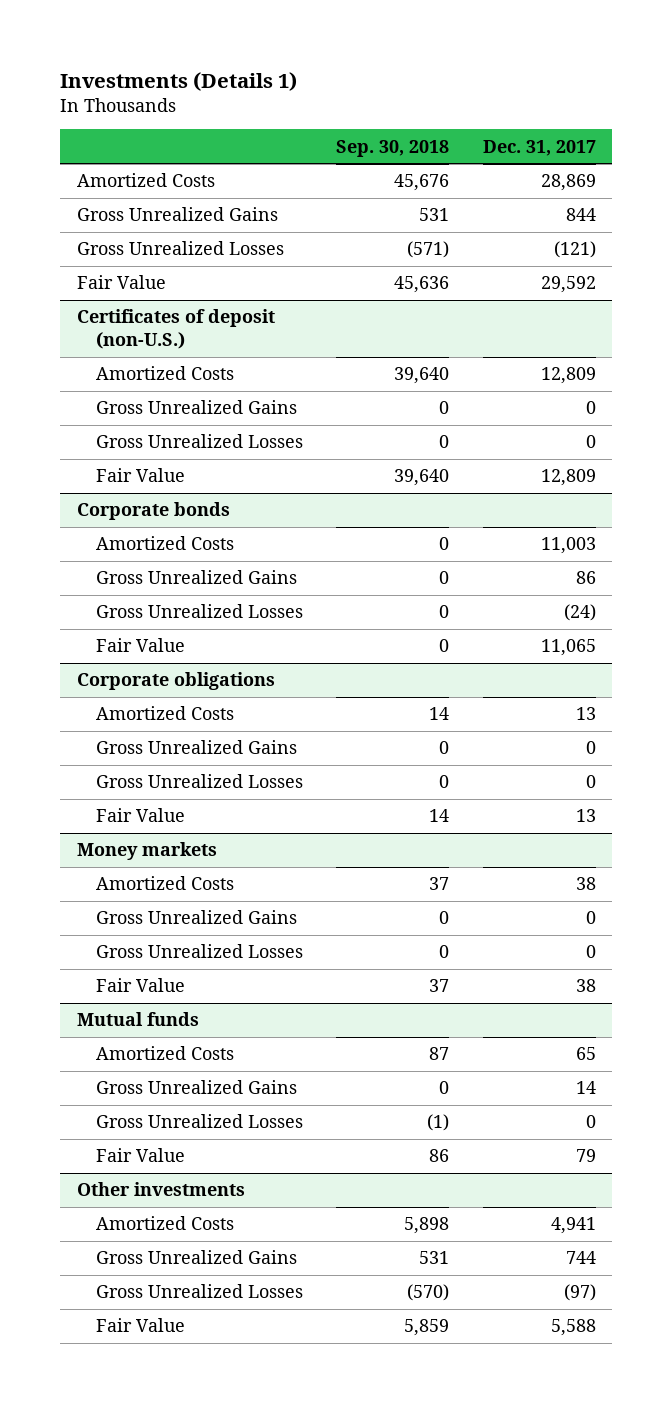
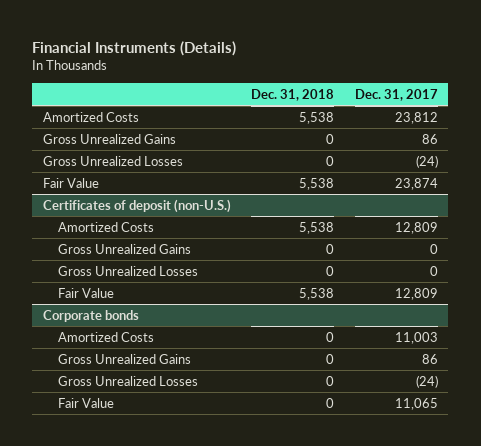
- Investments (Details 1)
+ Financial Instruments (Details)
- | Sep. 30, 2018 | Dec. 31, 2017
+ | Dec. 31, 2018 | Dec. 31, 2017
- Amortized Costs | 45,676 | 28,869
- Gross Unrealized Gains | 531 | 844
- Gross Unrealized Losses | (571) | (121)
- Fair Value | 45,636 | 29,592
+ Amortized Costs | 5,538 | 23,812
+ Gross Unrealized Gains | 0 | 86
+ Gross Unrealized Losses | 0 | (24)
+ Fair Value | 5,538 | 23,874
- Corporate obligations
- Amortized Costs | 14 | 13
- Gross Unrealized Gains | 0 | 0
- Gross Unrealized Losses | 0 | 0
- Fair Value | 14 | 13
- Money markets
- Amortized Costs | 37 | 38
- Gross Unrealized Gains | 0 | 0
- Gross Unrealized Losses | 0 | 0
- Fair Value | 37 | 38
- Mutual funds
- Amortized Costs | 87 | 65
- Gross Unrealized Gains | 0 | 14
- Gross Unrealized Losses | (1) | 0
- Fair Value | 86 | 79
- Other investments
- Amortized Costs | 5,898 | 4,941
- Gross Unrealized Gains | 531 | 744
- Gross Unrealized Losses | (570) | (97)
- Fair Value | 5,859 | 5,588

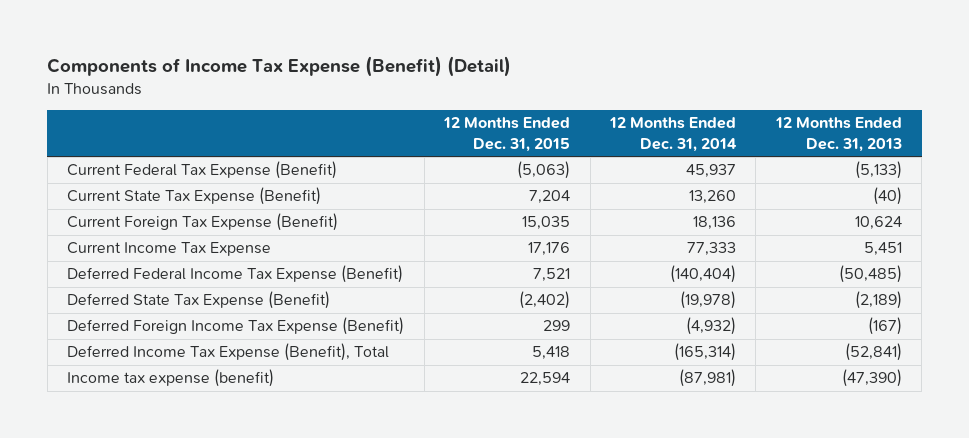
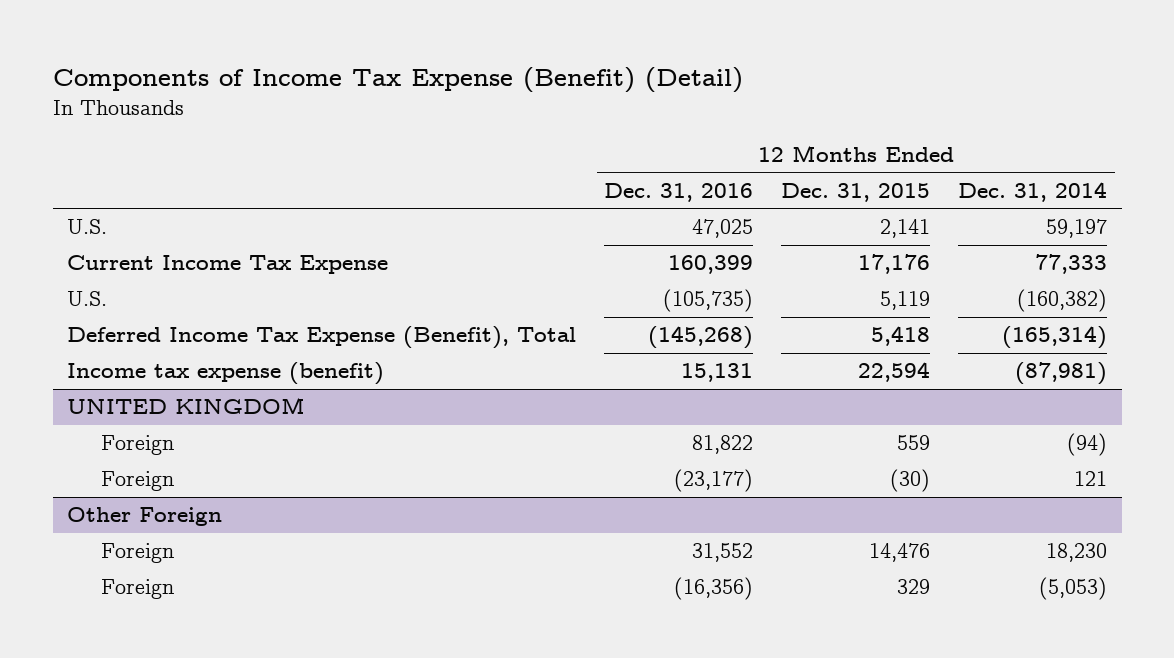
- | 12 Months Ended Dec. 31, 2015 | 12 Months Ended Dec. 31, 2014 | 12 Months Ended Dec. 31, 2013
+ | 12 Months Ended Dec. 31, 2016 | 12 Months Ended Dec. 31, 2015 | 12 Months Ended Dec. 31, 2014
- Current Federal Tax Expense (Benefit) | (5,063) | 45,937 | (5,133)
- Current State Tax Expense (Benefit) | 7,204 | 13,260 | (40)
- Current Foreign Tax Expense (Benefit) | 15,035 | 18,136 | 10,624
+ U.S. | 47,025 | 2,141 | 59,197
- Deferred Federal Income Tax Expense (Benefit) | 7,521 | (140,404) | (50,485)
- Deferred State Tax Expense (Benefit) | (2,402) | (19,978) | (2,189)
- Deferred Foreign Income Tax Expense (Benefit) | 299 | (4,932) | (167)
+ U.S. | (105,735) | 5,119 | (160,382)
+ UNITED KINGDOM
+ Foreign | 81,822 | 559 | (94)
+ Foreign | (23,177) | (30) | 121
+ Other Foreign
+ Foreign | 31,552 | 14,476 | 18,230
+ Foreign | (16,356) | 329 | (5,053)

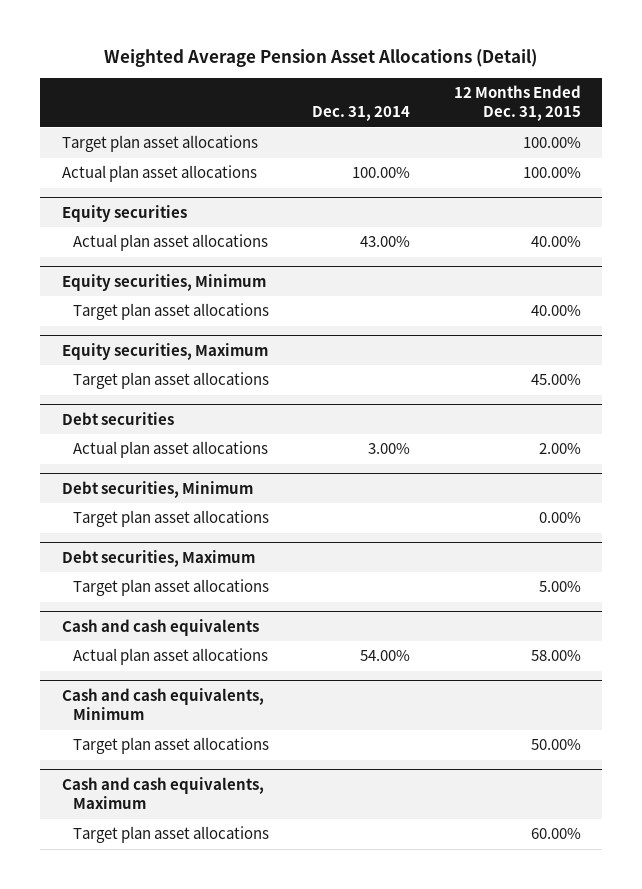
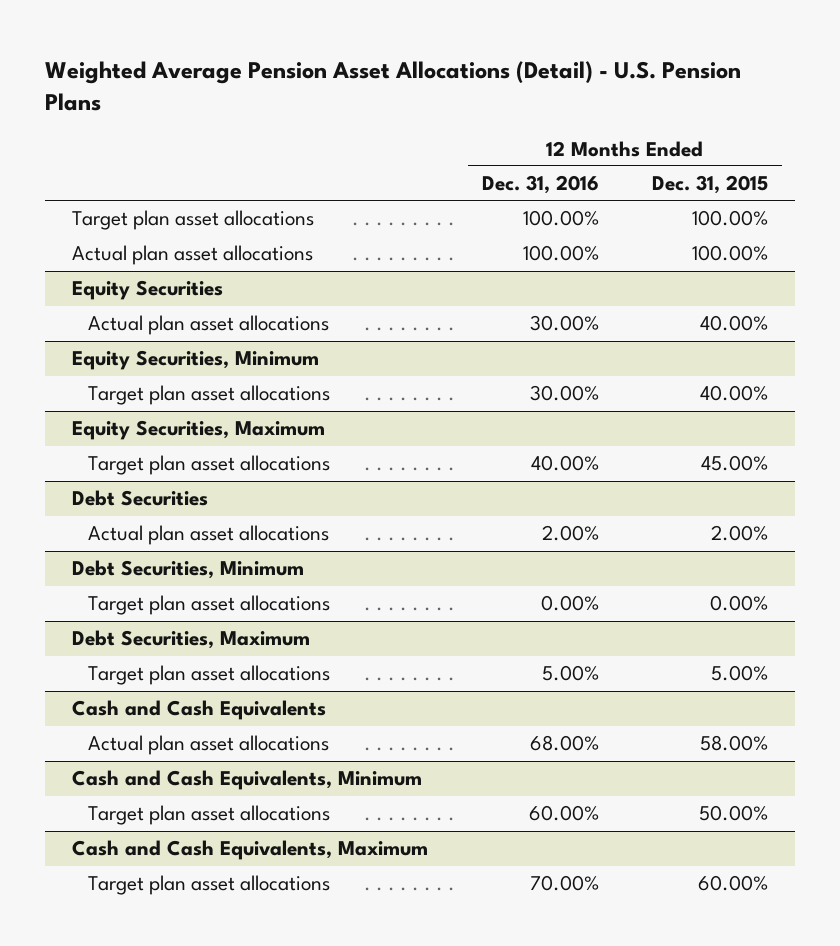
- Weighted Average Pension Asset Allocations (Detail)
+ Weighted Average Pension Asset Allocations (Detail) - U.S. Pension Plans
- | Dec. 31, 2014 | 12 Months Ended Dec. 31, 2015
+ | 12 Months Ended Dec. 31, 2016 | 12 Months Ended Dec. 31, 2015
- Equity securities
+ Equity Securities
- Equity securities, Minimum
+ Equity Securities, Minimum
- Equity securities, Maximum
+ Equity Securities, Maximum
- Debt securities
+ Debt Securities
- Debt securities, Minimum
+ Debt Securities, Minimum
- Debt securities, Maximum
+ Debt Securities, Maximum
- Cash and cash equivalents
+ Cash and Cash Equivalents
- Cash and cash equivalents, Minimum
+ Cash and Cash Equivalents, Minimum
- Cash and cash equivalents, Maximum
+ Cash and Cash Equivalents, Maximum

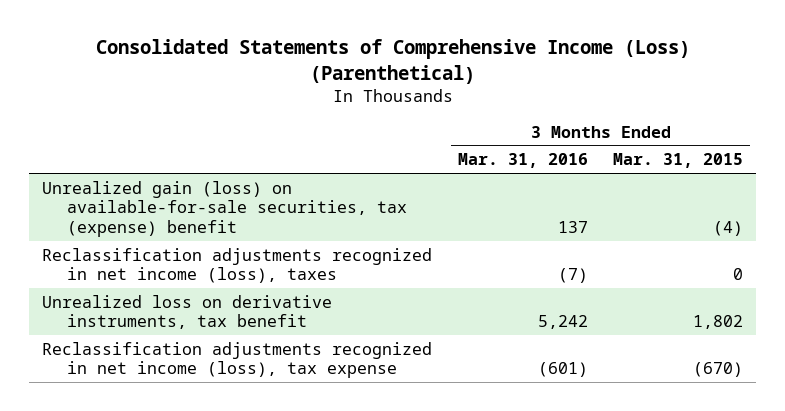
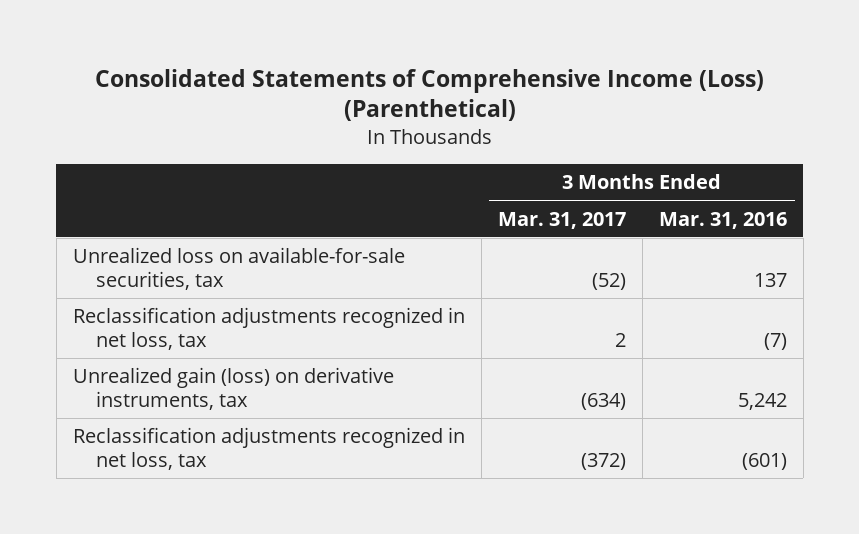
- | 3 Months Ended Mar. 31, 2016 | 3 Months Ended Mar. 31, 2015
+ | 3 Months Ended Mar. 31, 2017 | 3 Months Ended Mar. 31, 2016
- Unrealized gain (loss) on available-for-sale securities, tax (expense) benefit | 137 | (4)
- Reclassification adjustments recognized in net income (loss), taxes | (7) | 0
- Unrealized loss on derivative instruments, tax benefit | 5,242 | 1,802
- Reclassification adjustments recognized in net income (loss), tax expense | (601) | (670)
+ Unrealized loss on available-for-sale securities, tax | (52) | 137
+ Reclassification adjustments recognized in net loss, tax | 2 | (7)
+ Unrealized gain (loss) on derivative instruments, tax | (634) | 5,242
+ Reclassification adjustments recognized in net loss, tax | (372) | (601)

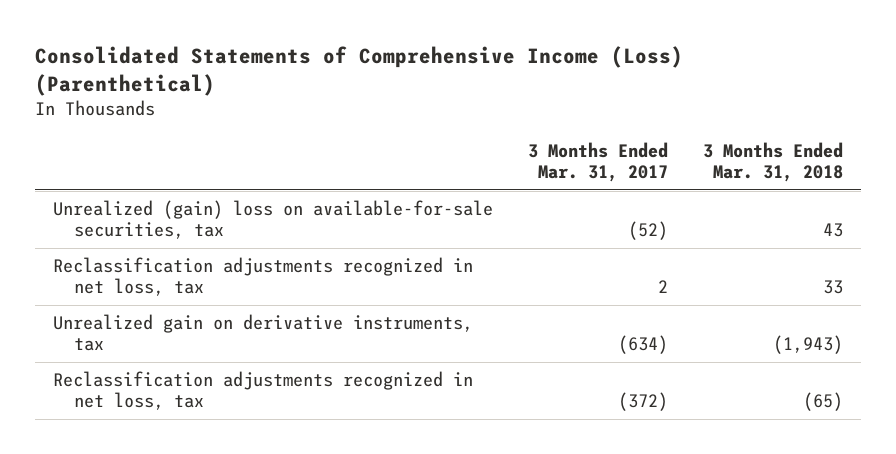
- | 3 Months Ended Mar. 31, 2017 | 3 Months Ended Mar. 31, 2016
+ | 3 Months Ended Mar. 31, 2017 | 3 Months Ended Mar. 31, 2018
- Unrealized loss on available-for-sale securities, tax | (52) | 137
+ Unrealized (gain) loss on available-for-sale securities, tax | (52) | 43
- Unrealized gain (loss) on derivative instruments, tax | (634) | 5,242
+ Unrealized gain on derivative instruments, tax | (634) | (1,943)

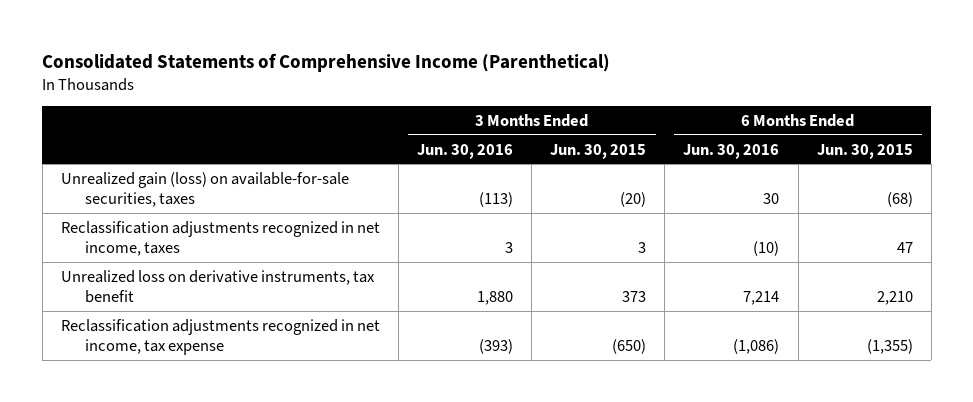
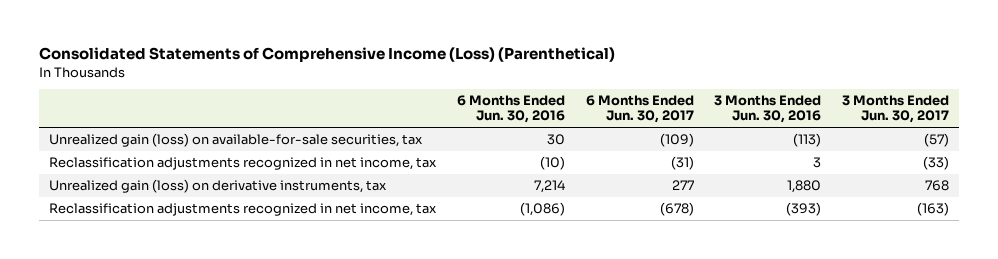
- Consolidated Statements of Comprehensive Income (Parenthetical)
+ Consolidated Statements of Comprehensive Income (Loss) (Parenthetical)
- | 3 Months Ended Jun. 30, 2016 | 3 Months Ended Jun. 30, 2015 | 6 Months Ended Jun. 30, 2016 | 6 Months Ended Jun. 30, 2015
+ | 6 Months Ended Jun. 30, 2016 | 6 Months Ended Jun. 30, 2017 | 3 Months Ended Jun. 30, 2016 | 3 Months Ended Jun. 30, 2017
- Unrealized gain (loss) on available-for-sale securities, taxes | (113) | (20) | 30 | (68)
- Reclassification adjustments recognized in net income, taxes | 3 | 3 | (10) | 47
- Unrealized loss on derivative instruments, tax benefit | 1,880 | 373 | 7,214 | 2,210
- Reclassification adjustments recognized in net income, tax expense | (393) | (650) | (1,086) | (1,355)
+ Unrealized gain (loss) on available-for-sale securities, tax | 30 | (109) | (113) | (57)
+ Reclassification adjustments recognized in net income, tax | (10) | (31) | 3 | (33)
+ Unrealized gain (loss) on derivative instruments, tax | 7,214 | 277 | 1,880 | 768
+ Reclassification adjustments recognized in net income, tax | (1,086) | (678) | (393) | (163)

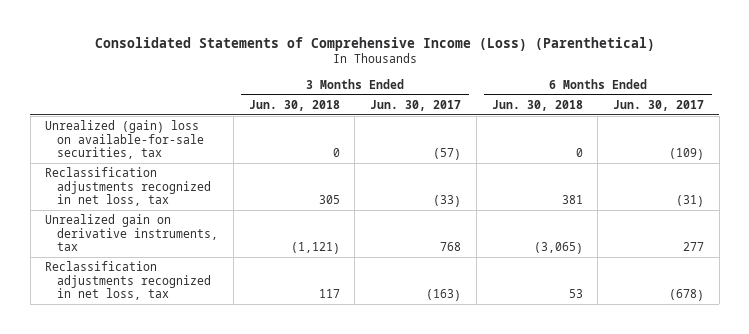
- | 6 Months Ended Jun. 30, 2016 | 6 Months Ended Jun. 30, 2017 | 3 Months Ended Jun. 30, 2016 | 3 Months Ended Jun. 30, 2017
+ | 3 Months Ended Jun. 30, 2018 | 3 Months Ended Jun. 30, 2017 | 6 Months Ended Jun. 30, 2018 | 6 Months Ended Jun. 30, 2017
- Unrealized gain (loss) on available-for-sale securities, tax | 30 | (109) | (113) | (57)
- Reclassification adjustments recognized in net income, tax | (10) | (31) | 3 | (33)
- Unrealized gain (loss) on derivative instruments, tax | 7,214 | 277 | 1,880 | 768
- Reclassification adjustments recognized in net income, tax | (1,086) | (678) | (393) | (163)
+ Unrealized (gain) loss on available-for-sale securities, tax | 0 | (57) | 0 | (109)
+ Reclassification adjustments recognized in net loss, tax | 305 | (33) | 381 | (31)
+ Unrealized gain on derivative instruments, tax | (1,121) | 768 | (3,065) | 277
+ Reclassification adjustments recognized in net loss, tax | 117 | (163) | 53 | (678)

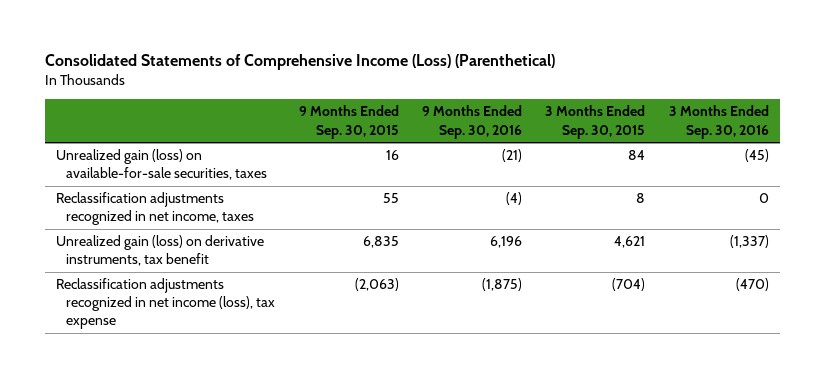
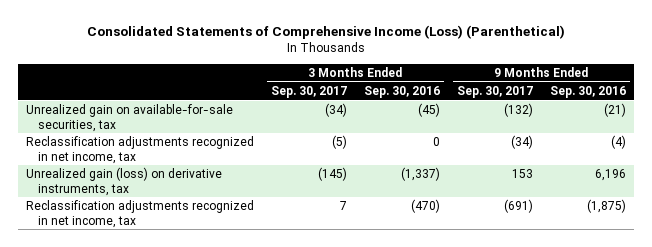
- | 9 Months Ended Sep. 30, 2015 | 9 Months Ended Sep. 30, 2016 | 3 Months Ended Sep. 30, 2015 | 3 Months Ended Sep. 30, 2016
+ | 3 Months Ended Sep. 30, 2017 | 3 Months Ended Sep. 30, 2016 | 9 Months Ended Sep. 30, 2017 | 9 Months Ended Sep. 30, 2016
- Unrealized gain (loss) on available-for-sale securities, taxes | 16 | (21) | 84 | (45)
- Reclassification adjustments recognized in net income, taxes | 55 | (4) | 8 | 0
- Unrealized gain (loss) on derivative instruments, tax benefit | 6,835 | 6,196 | 4,621 | (1,337)
- Reclassification adjustments recognized in net income (loss), tax expense | (2,063) | (1,875) | (704) | (470)
+ Unrealized gain on available-for-sale securities, tax | (34) | (45) | (132) | (21)
+ Reclassification adjustments recognized in net income, tax | (5) | 0 | (34) | (4)
+ Unrealized gain (loss) on derivative instruments, tax | (145) | (1,337) | 153 | 6,196
+ Reclassification adjustments recognized in net income, tax | 7 | (470) | (691) | (1,875)

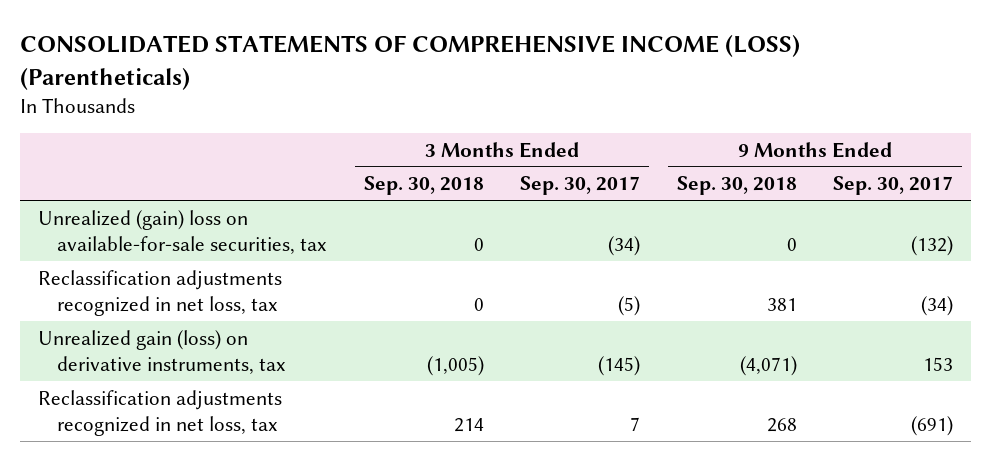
- Consolidated Statements of Comprehensive Income (Loss) (Parenthetical)
+ CONSOLIDATED STATEMENTS OF COMPREHENSIVE INCOME (LOSS) (Parentheticals)
- | 3 Months Ended Sep. 30, 2017 | 3 Months Ended Sep. 30, 2016 | 9 Months Ended Sep. 30, 2017 | 9 Months Ended Sep. 30, 2016
+ | 3 Months Ended Sep. 30, 2018 | 3 Months Ended Sep. 30, 2017 | 9 Months Ended Sep. 30, 2018 | 9 Months Ended Sep. 30, 2017
- Unrealized gain on available-for-sale securities, tax | (34) | (45) | (132) | (21)
- Reclassification adjustments recognized in net income, tax | (5) | 0 | (34) | (4)
+ Unrealized (gain) loss on available-for-sale securities, tax | 0 | (34) | 0 | (132)
+ Reclassification adjustments recognized in net loss, tax | 0 | (5) | 381 | (34)
- Reclassification adjustments recognized in net income, tax | 7 | (470) | (691) | (1,875)
+ Reclassification adjustments recognized in net loss, tax | 214 | 7 | 268 | (691)

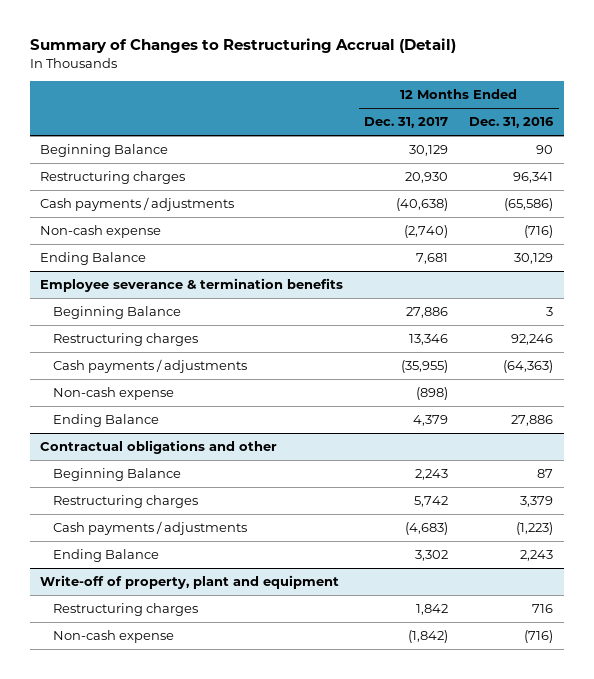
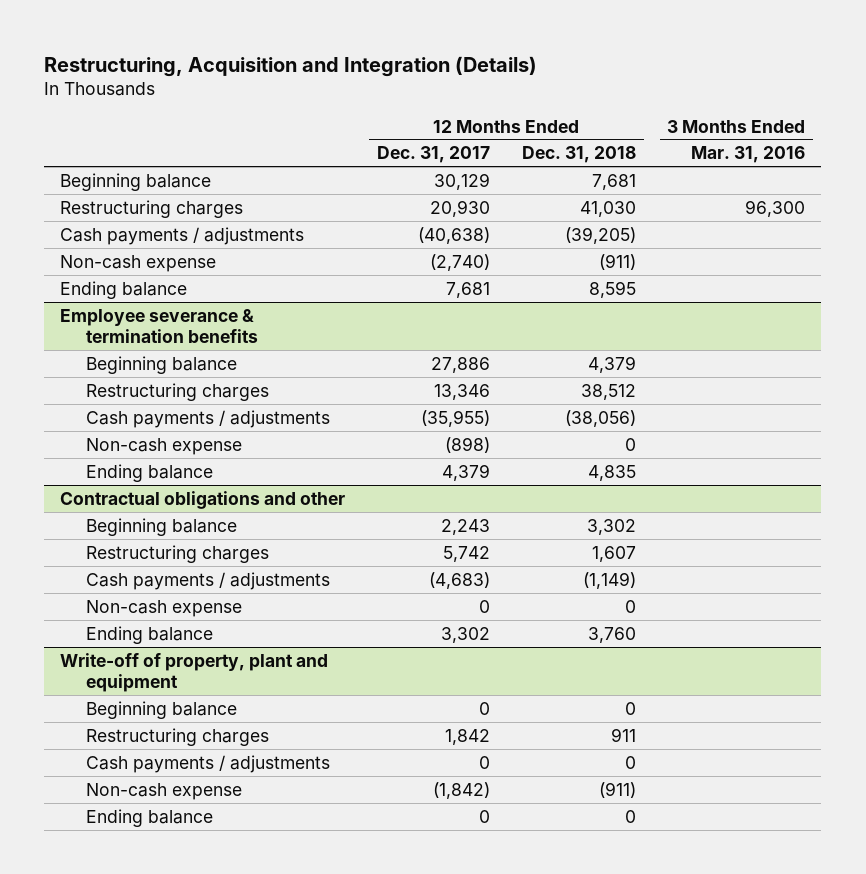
- Summary of Changes to Restructuring Accrual (Detail)
+ Restructuring, Acquisition and Integration (Details)
- | 12 Months Ended Dec. 31, 2017 | 12 Months Ended Dec. 31, 2016
+ | 12 Months Ended Dec. 31, 2017 | 12 Months Ended Dec. 31, 2018 | 3 Months Ended Mar. 31, 2016
- Beginning Balance | 30,129 | 90
+ Beginning balance | 30,129 | 7,681 |
- Ending Balance | 7,681 | 30,129
+ Ending balance | 7,681 | 8,595 |
@ Employee severance & termination benefits
- Beginning Balance | 27,886 | 3
+ Beginning balance | 27,886 | 4,379 |
- Ending Balance | 4,379 | 27,886
+ Ending balance | 4,379 | 4,835 |
@ Contractual obligations and other
- Beginning Balance | 2,243 | 87
+ Beginning balance | 2,243 | 3,302 |
- Ending Balance | 3,302 | 2,243
+ Non-cash expense | 0 | 0 |
+ Ending balance | 3,302 | 3,760 |
@ Write-off of property, plant and equipment
+ Beginning balance | 0 | 0 |
+ Cash payments / adjustments | 0 | 0 |
+ Ending balance | 0 | 0 |

